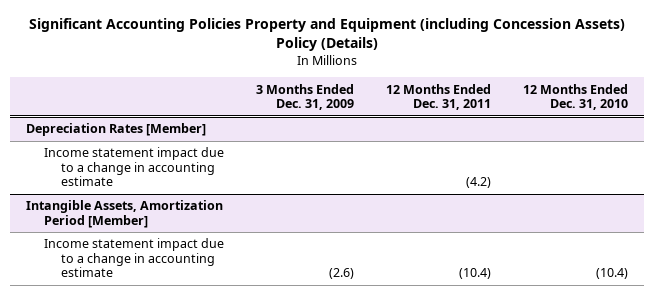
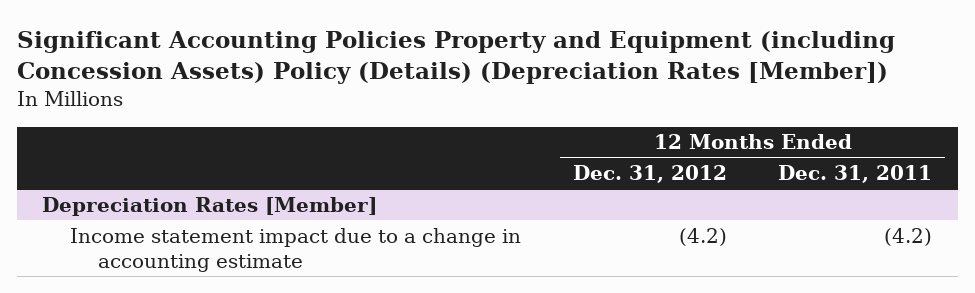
- Significant Accounting Policies Property and Equipment (including Concession Assets) Policy (Details)
+ Significant Accounting Policies Property and Equipment (including Concession Assets) Policy (Details) (Depreciation Rates [Member])
- | 3 Months Ended Dec. 31, 2009 | 12 Months Ended Dec. 31, 2011 | 12 Months Ended Dec. 31, 2010
+ | 12 Months Ended Dec. 31, 2012 | 12 Months Ended Dec. 31, 2011
- Intangible Assets, Amortization Period [Member]
- Income statement impact due to a change in accounting estimate | (2.6) | (10.4) | (10.4)

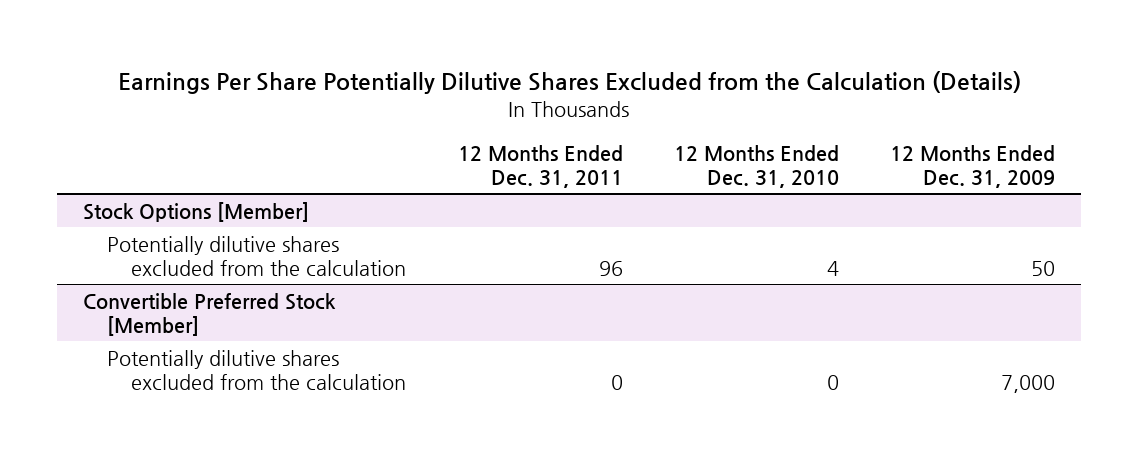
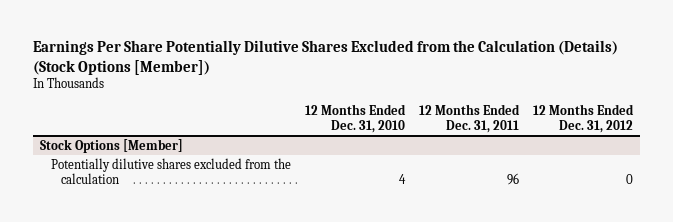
- Earnings Per Share Potentially Dilutive Shares Excluded from the Calculation (Details)
+ Earnings Per Share Potentially Dilutive Shares Excluded from the Calculation (Details) (Stock Options [Member])
- | 12 Months Ended Dec. 31, 2011 | 12 Months Ended Dec. 31, 2010 | 12 Months Ended Dec. 31, 2009
+ | 12 Months Ended Dec. 31, 2010 | 12 Months Ended Dec. 31, 2011 | 12 Months Ended Dec. 31, 2012
- Convertible Preferred Stock [Member]
- Potentially dilutive shares excluded from the calculation | 0 | 0 | 7,000

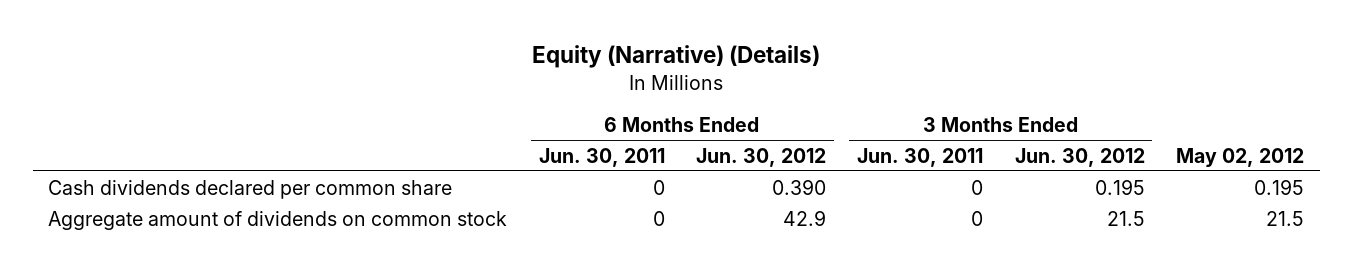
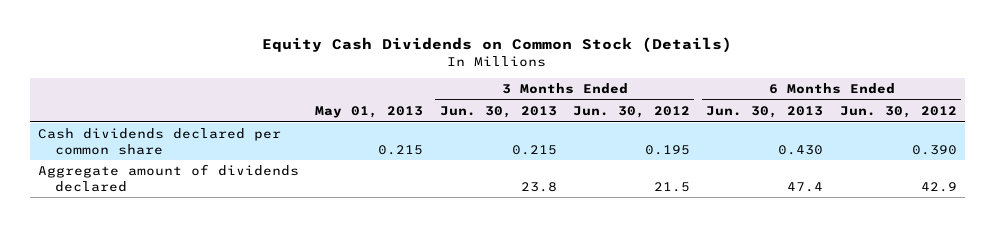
- Equity (Narrative) (Details)
+ Equity Cash Dividends on Common Stock (Details)
- | 6 Months Ended Jun. 30, 2011 | 6 Months Ended Jun. 30, 2012 | 3 Months Ended Jun. 30, 2011 | 3 Months Ended Jun. 30, 2012 | May 02, 2012
+ | May 01, 2013 | 3 Months Ended Jun. 30, 2013 | 3 Months Ended Jun. 30, 2012 | 6 Months Ended Jun. 30, 2013 | 6 Months Ended Jun. 30, 2012
- Aggregate amount of dividends on common stock | 0 | 42.9 | 0 | 21.5 | 21.5
+ Aggregate amount of dividends declared | | 23.8 | 21.5 | 47.4 | 42.9

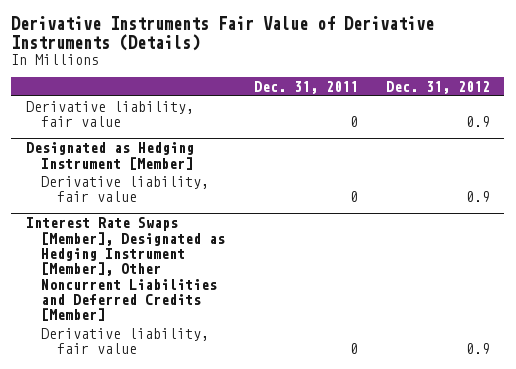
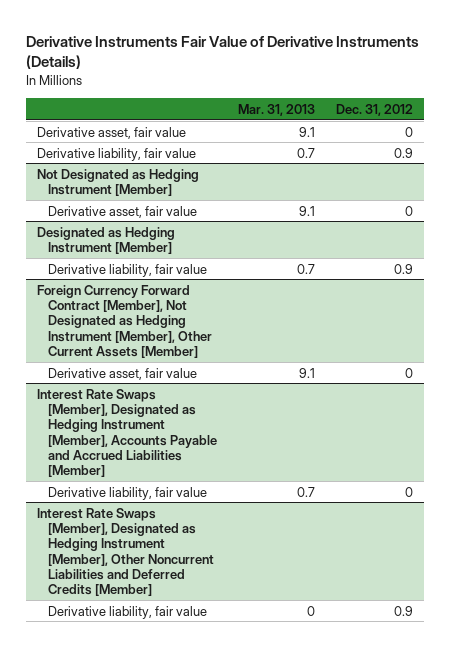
- | Dec. 31, 2011 | Dec. 31, 2012
+ | Mar. 31, 2013 | Dec. 31, 2012
+ Derivative asset, fair value | 9.1 | 0
+ Not Designated as Hedging Instrument [Member]
+ Derivative asset, fair value | 9.1 | 0
+ Foreign Currency Forward Contract [Member], Not Designated as Hedging Instrument [Member], Other Current Assets [Member]
+ Derivative asset, fair value | 9.1 | 0
+ Interest Rate Swaps [Member], Designated as Hedging Instrument [Member], Accounts Payable and Accrued Liabilities [Member]
+ Derivative liability, fair value | 0.7 | 0

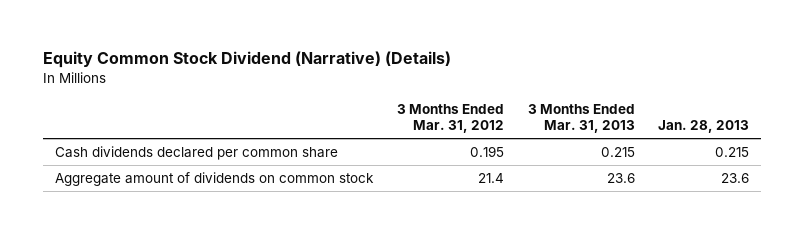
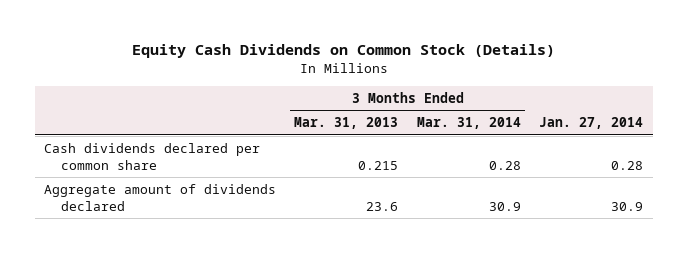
- Equity Common Stock Dividend (Narrative) (Details)
+ Equity Cash Dividends on Common Stock (Details)
- | 3 Months Ended Mar. 31, 2012 | 3 Months Ended Mar. 31, 2013 | Jan. 28, 2013
+ | 3 Months Ended Mar. 31, 2013 | 3 Months Ended Mar. 31, 2014 | Jan. 27, 2014
- Aggregate amount of dividends on common stock | 21.4 | 23.6 | 23.6
+ Aggregate amount of dividends declared | 23.6 | 30.9 | 30.9

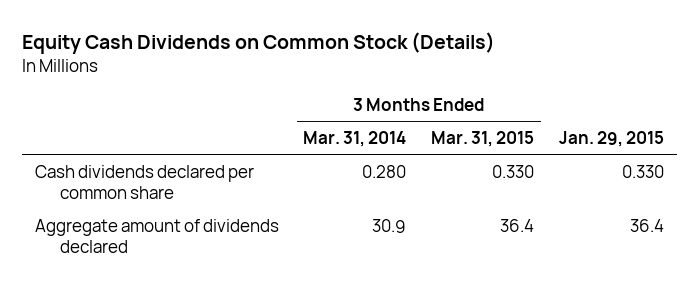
- | 3 Months Ended Mar. 31, 2013 | 3 Months Ended Mar. 31, 2014 | Jan. 27, 2014
+ | 3 Months Ended Mar. 31, 2014 | 3 Months Ended Mar. 31, 2015 | Jan. 29, 2015
- Cash dividends declared per common share | 0.215 | 0.28 | 0.28
+ Cash dividends declared per common share | 0.280 | 0.330 | 0.330

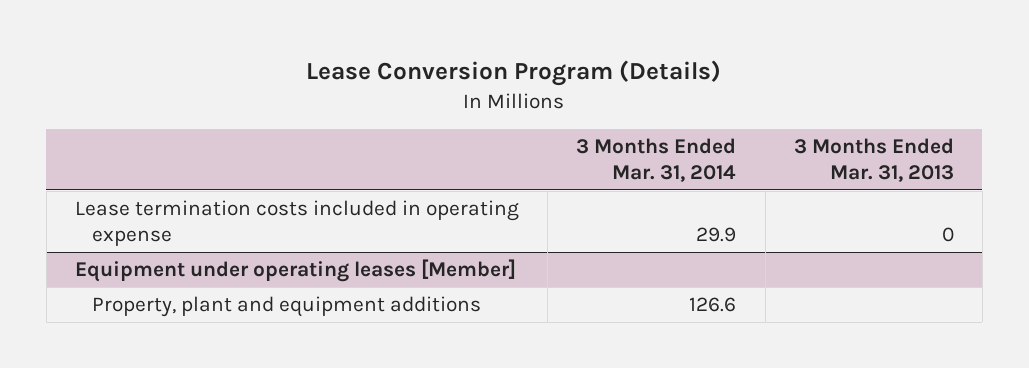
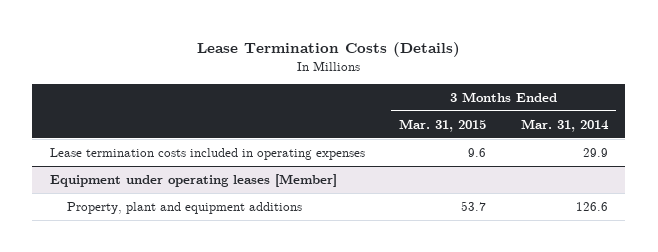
- Lease Conversion Program (Details)
+ Lease Termination Costs (Details)
- | 3 Months Ended Mar. 31, 2014 | 3 Months Ended Mar. 31, 2013
+ | 3 Months Ended Mar. 31, 2015 | 3 Months Ended Mar. 31, 2014
- Lease termination costs included in operating expense | 29.9 | 0
+ Lease termination costs included in operating expenses | 9.6 | 29.9

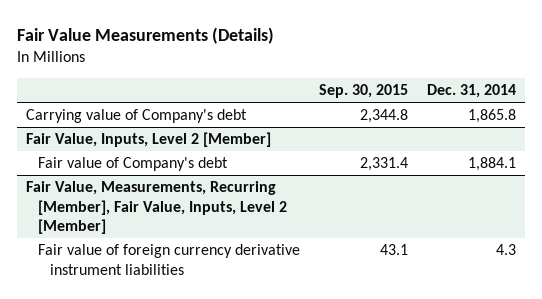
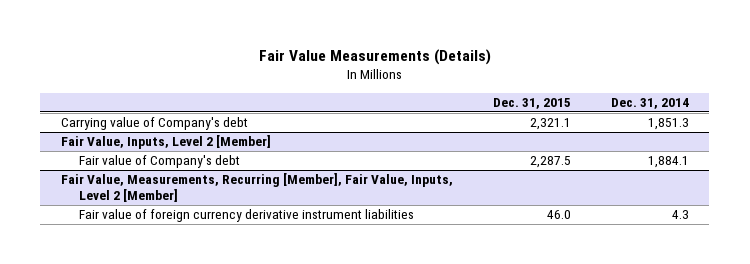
- | Sep. 30, 2015 | Dec. 31, 2014
+ | Dec. 31, 2015 | Dec. 31, 2014
- Carrying value of Company's debt | 2,344.8 | 1,865.8
+ Carrying value of Company's debt | 2,321.1 | 1,851.3

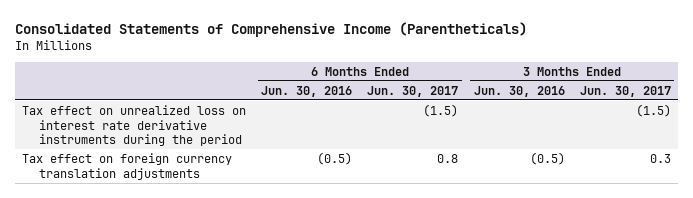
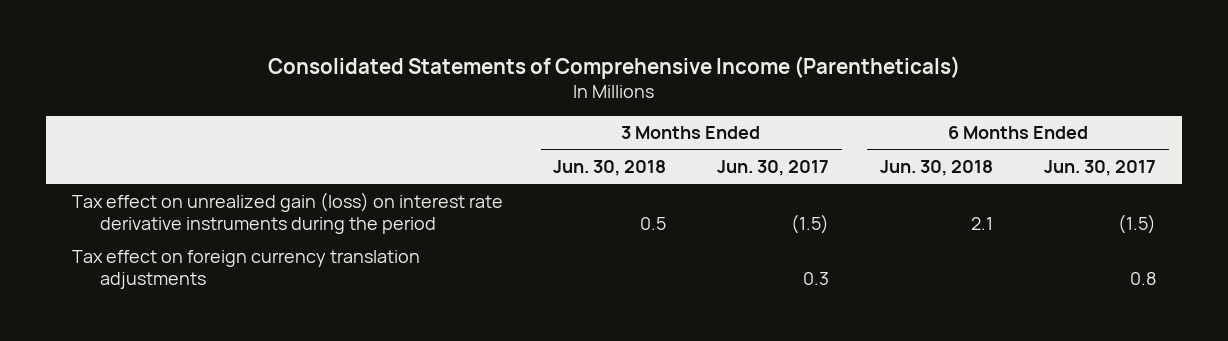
- | 6 Months Ended Jun. 30, 2016 | 6 Months Ended Jun. 30, 2017 | 3 Months Ended Jun. 30, 2016 | 3 Months Ended Jun. 30, 2017
+ | 3 Months Ended Jun. 30, 2018 | 3 Months Ended Jun. 30, 2017 | 6 Months Ended Jun. 30, 2018 | 6 Months Ended Jun. 30, 2017
- Tax effect on unrealized loss on interest rate derivative instruments during the period | | (1.5) | | (1.5)
+ Tax effect on unrealized gain (loss) on interest rate derivative instruments during the period | 0.5 | (1.5) | 2.1 | (1.5)

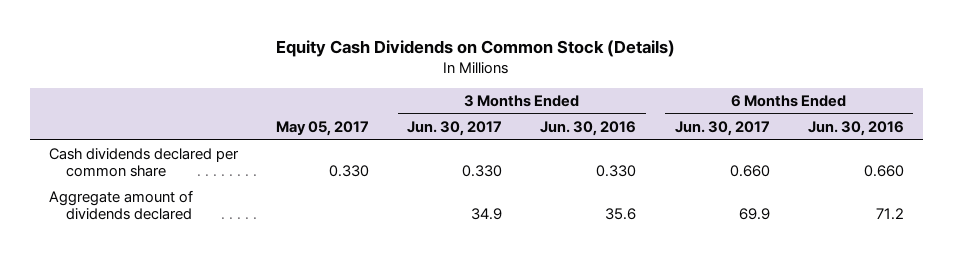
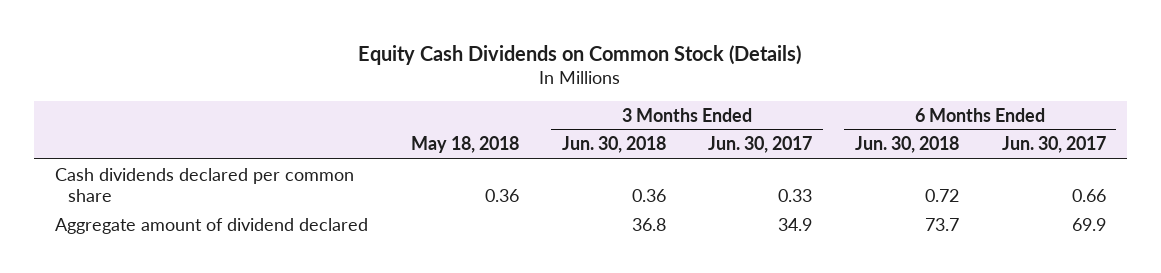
- | May 05, 2017 | 3 Months Ended Jun. 30, 2017 | 3 Months Ended Jun. 30, 2016 | 6 Months Ended Jun. 30, 2017 | 6 Months Ended Jun. 30, 2016
+ | May 18, 2018 | 3 Months Ended Jun. 30, 2018 | 3 Months Ended Jun. 30, 2017 | 6 Months Ended Jun. 30, 2018 | 6 Months Ended Jun. 30, 2017
- Cash dividends declared per common share | 0.330 | 0.330 | 0.330 | 0.660 | 0.660
- Aggregate amount of dividends declared | | 34.9 | 35.6 | 69.9 | 71.2
+ Cash dividends declared per common share | 0.36 | 0.36 | 0.33 | 0.72 | 0.66
+ Aggregate amount of dividend declared | | 36.8 | 34.9 | 73.7 | 69.9

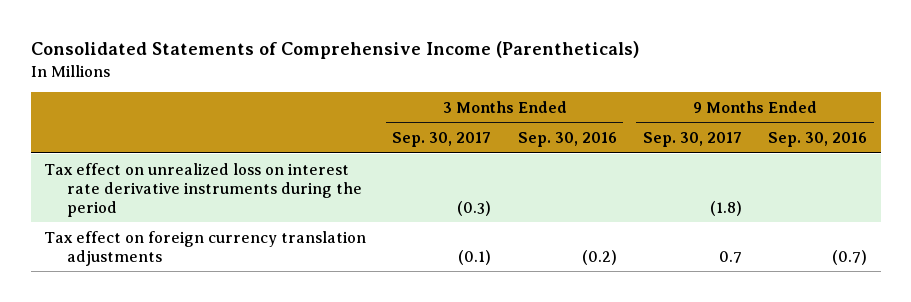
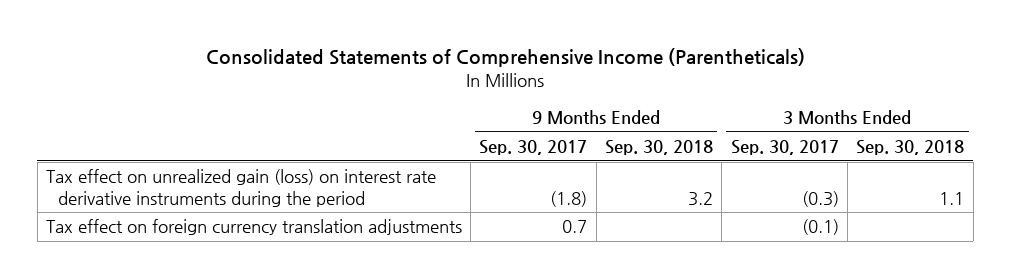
- | 3 Months Ended Sep. 30, 2017 | 3 Months Ended Sep. 30, 2016 | 9 Months Ended Sep. 30, 2017 | 9 Months Ended Sep. 30, 2016
+ | 9 Months Ended Sep. 30, 2017 | 9 Months Ended Sep. 30, 2018 | 3 Months Ended Sep. 30, 2017 | 3 Months Ended Sep. 30, 2018
- Tax effect on unrealized loss on interest rate derivative instruments during the period | (0.3) | | (1.8) |
+ Tax effect on unrealized gain (loss) on interest rate derivative instruments during the period | (1.8) | 3.2 | (0.3) | 1.1

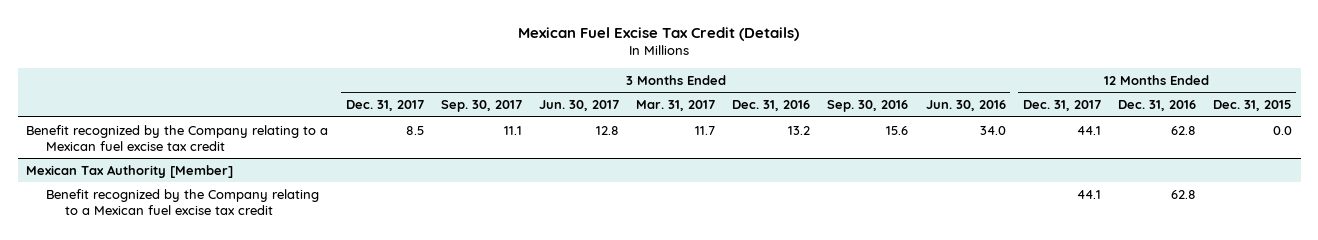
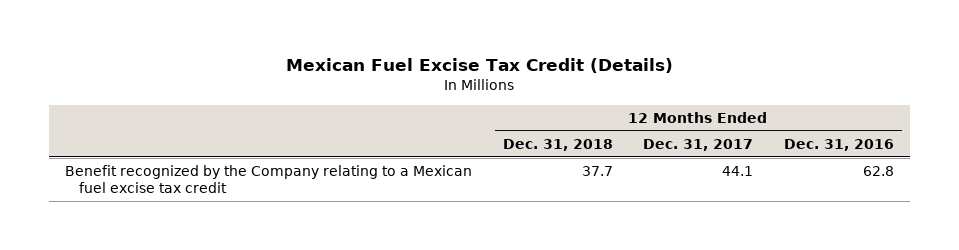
- | 3 Months Ended Dec. 31, 2017 | 3 Months Ended Sep. 30, 2017 | 3 Months Ended Jun. 30, 2017 | 3 Months Ended Mar. 31, 2017 | 3 Months Ended Dec. 31, 2016 | 3 Months Ended Sep. 30, 2016 | 3 Months Ended Jun. 30, 2016 | 12 Months Ended Dec. 31, 2017 | 12 Months Ended Dec. 31, 2016 | 12 Months Ended Dec. 31, 2015
+ | 12 Months Ended Dec. 31, 2018 | 12 Months Ended Dec. 31, 2017 | 12 Months Ended Dec. 31, 2016
- Mexican Tax Authority [Member]
- Benefit recognized by the Company relating to a Mexican fuel excise tax credit | | | | | | | | 44.1 | 62.8 |

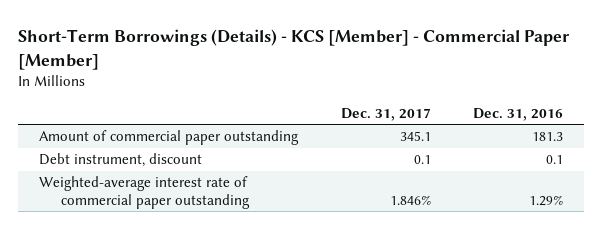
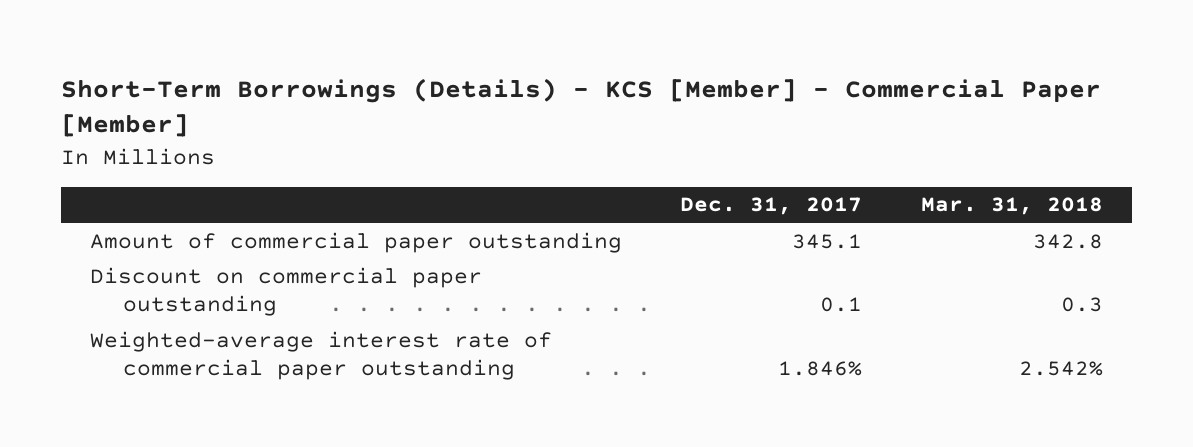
- | Dec. 31, 2017 | Dec. 31, 2016
+ | Dec. 31, 2017 | Mar. 31, 2018
- Debt instrument, discount | 0.1 | 0.1
+ Discount on commercial paper outstanding | 0.1 | 0.3

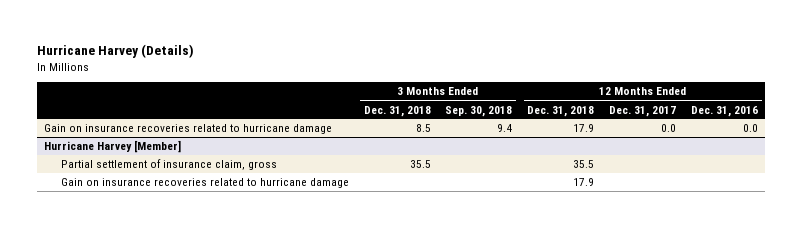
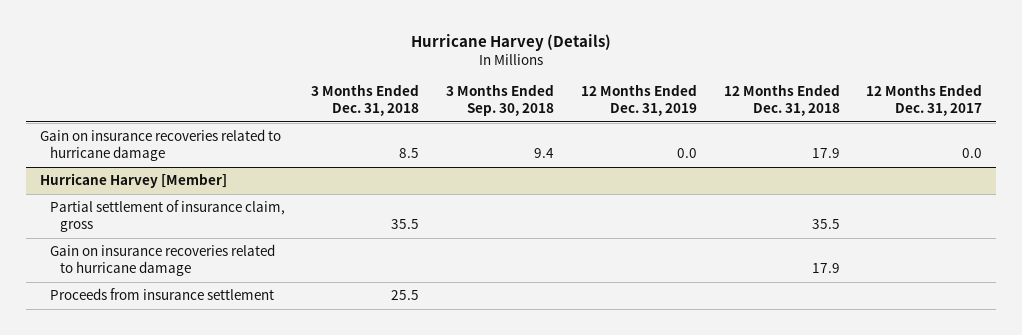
- | 3 Months Ended Dec. 31, 2018 | 3 Months Ended Sep. 30, 2018 | 12 Months Ended Dec. 31, 2018 | 12 Months Ended Dec. 31, 2017 | 12 Months Ended Dec. 31, 2016
+ | 3 Months Ended Dec. 31, 2018 | 3 Months Ended Sep. 30, 2018 | 12 Months Ended Dec. 31, 2019 | 12 Months Ended Dec. 31, 2018 | 12 Months Ended Dec. 31, 2017
@ Hurricane Harvey [Member]
+ Proceeds from insurance settlement | 25.5 | | | |

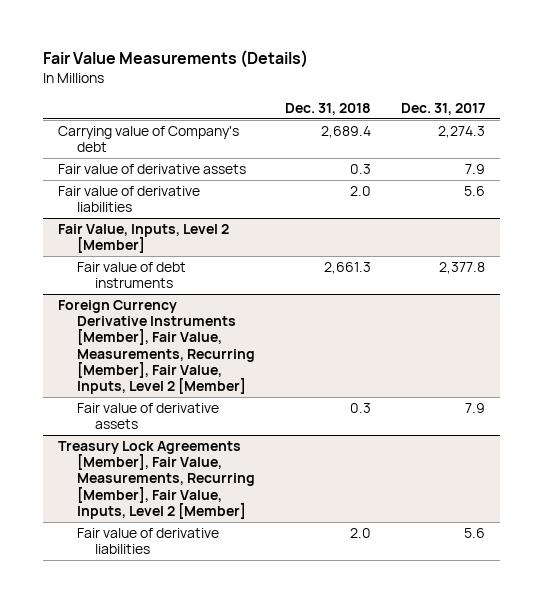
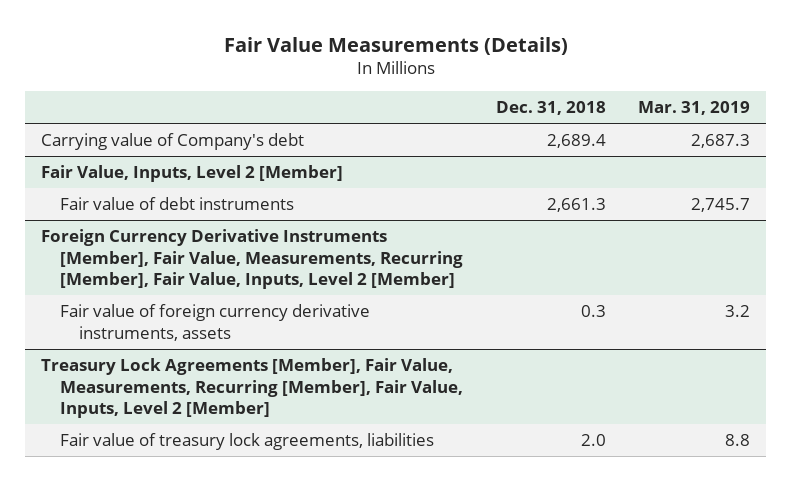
- | Dec. 31, 2018 | Dec. 31, 2017
+ | Dec. 31, 2018 | Mar. 31, 2019
- Fair value of derivative assets | 0.3 | 7.9
- Fair value of derivative liabilities | 2.0 | 5.6
@ Foreign Currency Derivative Instruments [Member], Fair Value, Measurements, Recurring [Member], Fair Value, Inputs, Level 2 [Member]
- Fair value of derivative assets | 0.3 | 7.9
+ Fair value of foreign currency derivative instruments, assets | 0.3 | 3.2
@ Treasury Lock Agreements [Member], Fair Value, Measurements, Recurring [Member], Fair Value, Inputs, Level 2 [Member]
- Fair value of derivative liabilities | 2.0 | 5.6
+ Fair value of treasury lock agreements, liabilities | 2.0 | 8.8

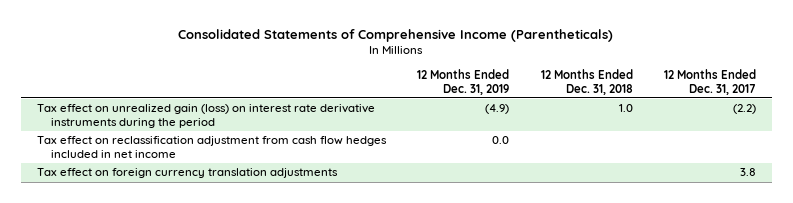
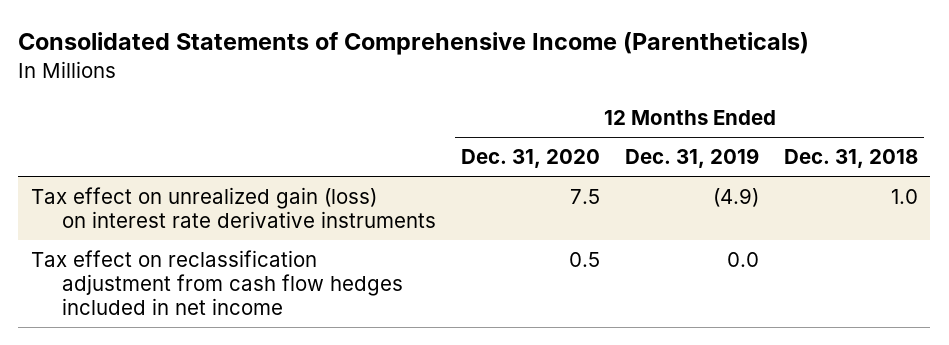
- | 12 Months Ended Dec. 31, 2019 | 12 Months Ended Dec. 31, 2018 | 12 Months Ended Dec. 31, 2017
+ | 12 Months Ended Dec. 31, 2020 | 12 Months Ended Dec. 31, 2019 | 12 Months Ended Dec. 31, 2018
- Tax effect on unrealized gain (loss) on interest rate derivative instruments during the period | (4.9) | 1.0 | (2.2)
+ Tax effect on unrealized gain (loss) on interest rate derivative instruments | 7.5 | (4.9) | 1.0
- Tax effect on foreign currency translation adjustments | | | 3.8

